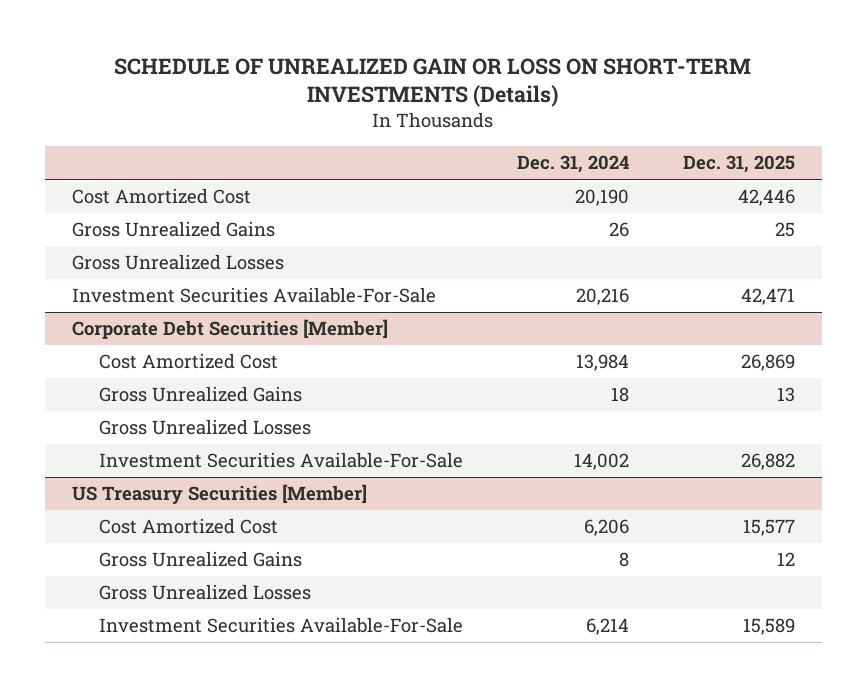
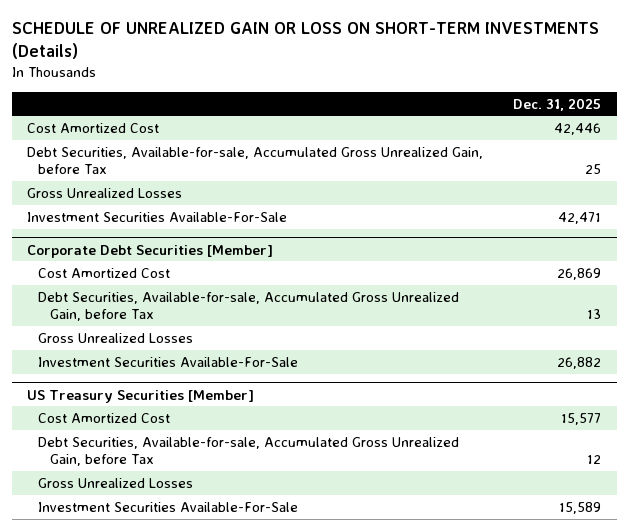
- | Dec. 31, 2024 | Dec. 31, 2025
+ | Dec. 31, 2025
- Gross Unrealized Gains | 26 | 25
+ Debt Securities, Available-for-sale, Accumulated Gross Unrealized Gain, before Tax | 25
@ Corporate Debt Securities [Member]
- Gross Unrealized Gains | 18 | 13
+ Debt Securities, Available-for-sale, Accumulated Gross Unrealized Gain, before Tax | 13
@ US Treasury Securities [Member]
- Gross Unrealized Gains | 8 | 12
+ Debt Securities, Available-for-sale, Accumulated Gross Unrealized Gain, before Tax | 12

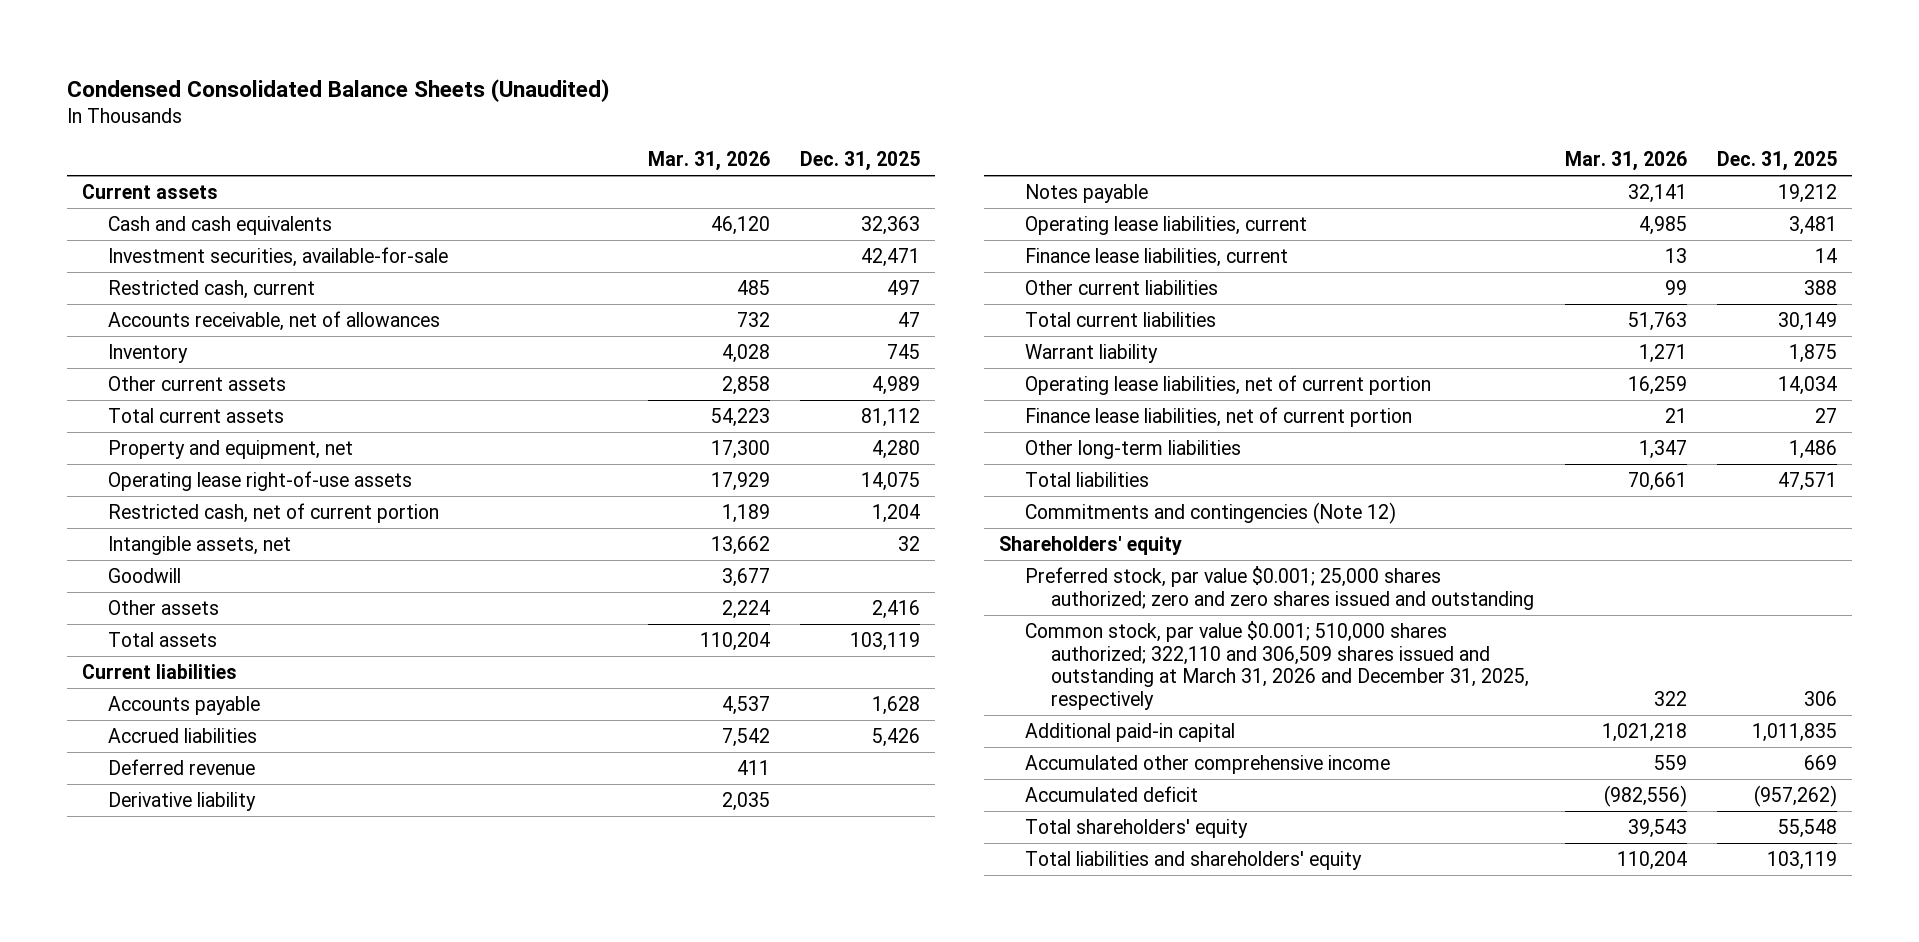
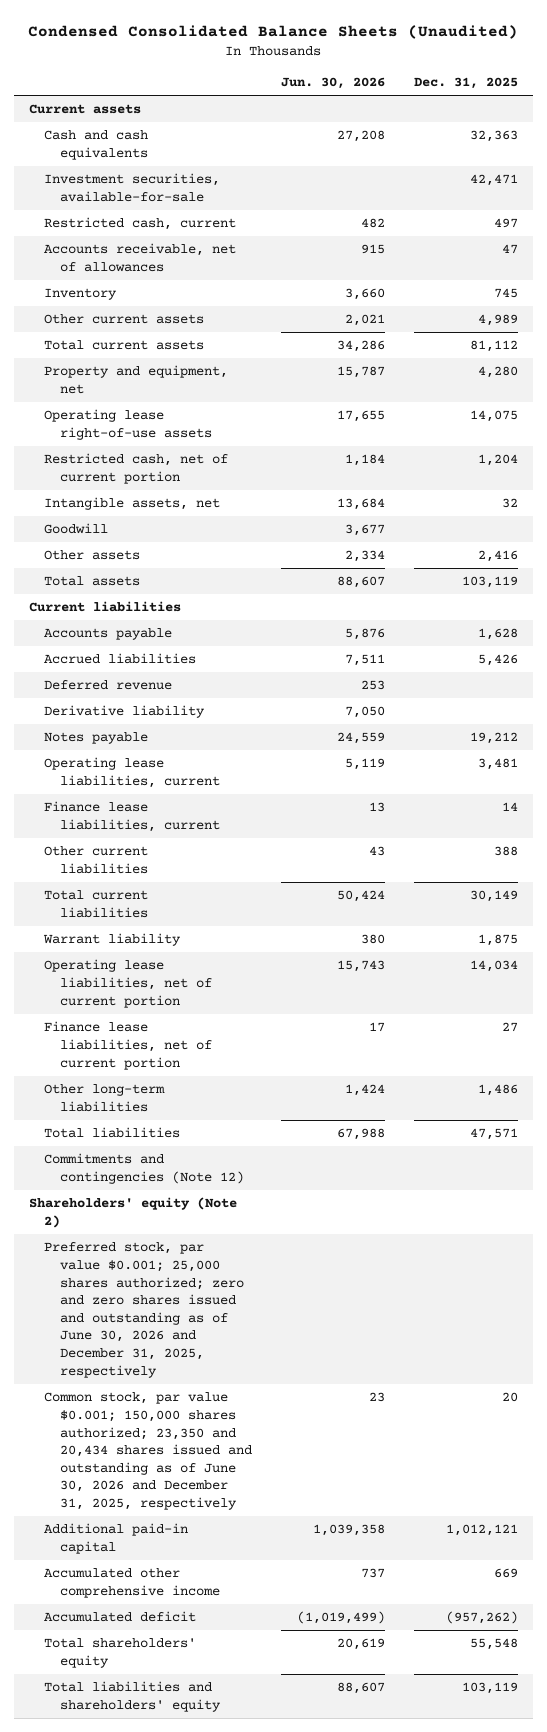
- | Mar. 31, 2026 | Dec. 31, 2025
+ | Jun. 30, 2026 | Dec. 31, 2025
- Shareholders' equity
- Preferred stock, par value $0.001; 25,000 shares authorized; zero and zero shares issued and outstanding
- Common stock, par value $0.001; 510,000 shares authorized; 322,110 and 306,509 shares issued and outstanding at March 31, 2026 and December 31, 2025, respectively | 322 | 306
- Additional paid-in capital | 1,021,218 | 1,011,835
+ Shareholders' equity (Note 2)
+ Preferred stock, par value $0.001; 25,000 shares authorized; zero and zero shares issued and outstanding as of June 30, 2026 and December 31, 2025, respectively
+ Common stock, par value $0.001; 150,000 shares authorized; 23,350 and 20,434 shares issued and outstanding as of June 30, 2026 and December 31, 2025, respectively | 23 | 20
+ Additional paid-in capital | 1,039,358 | 1,012,121

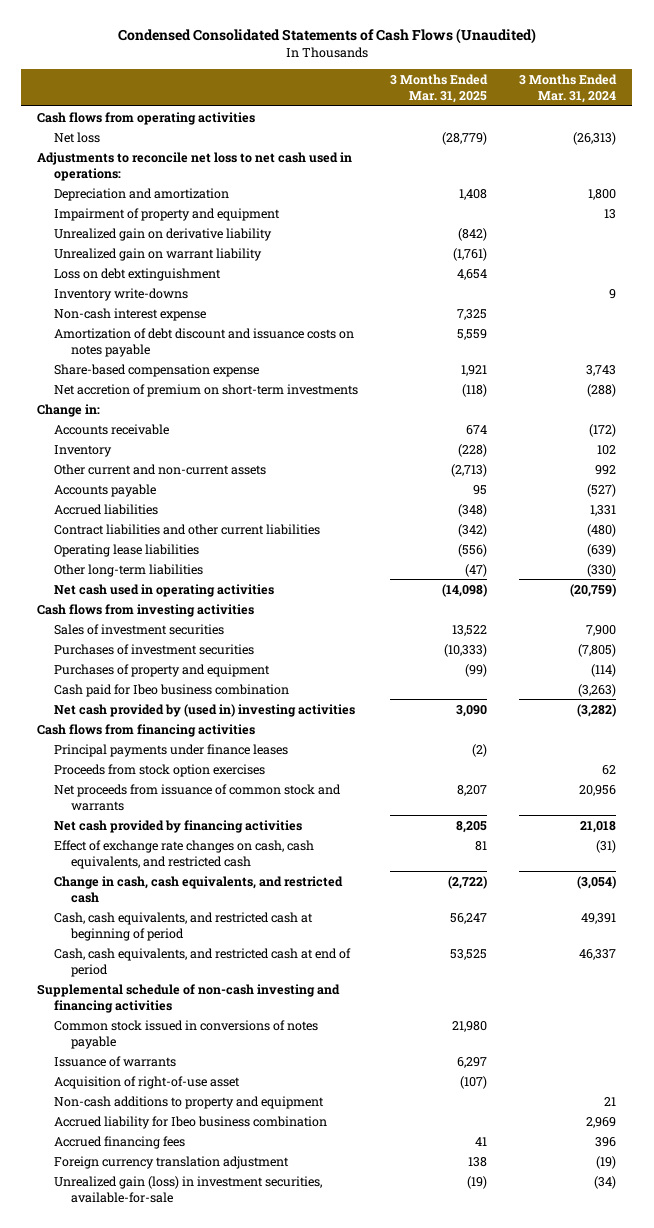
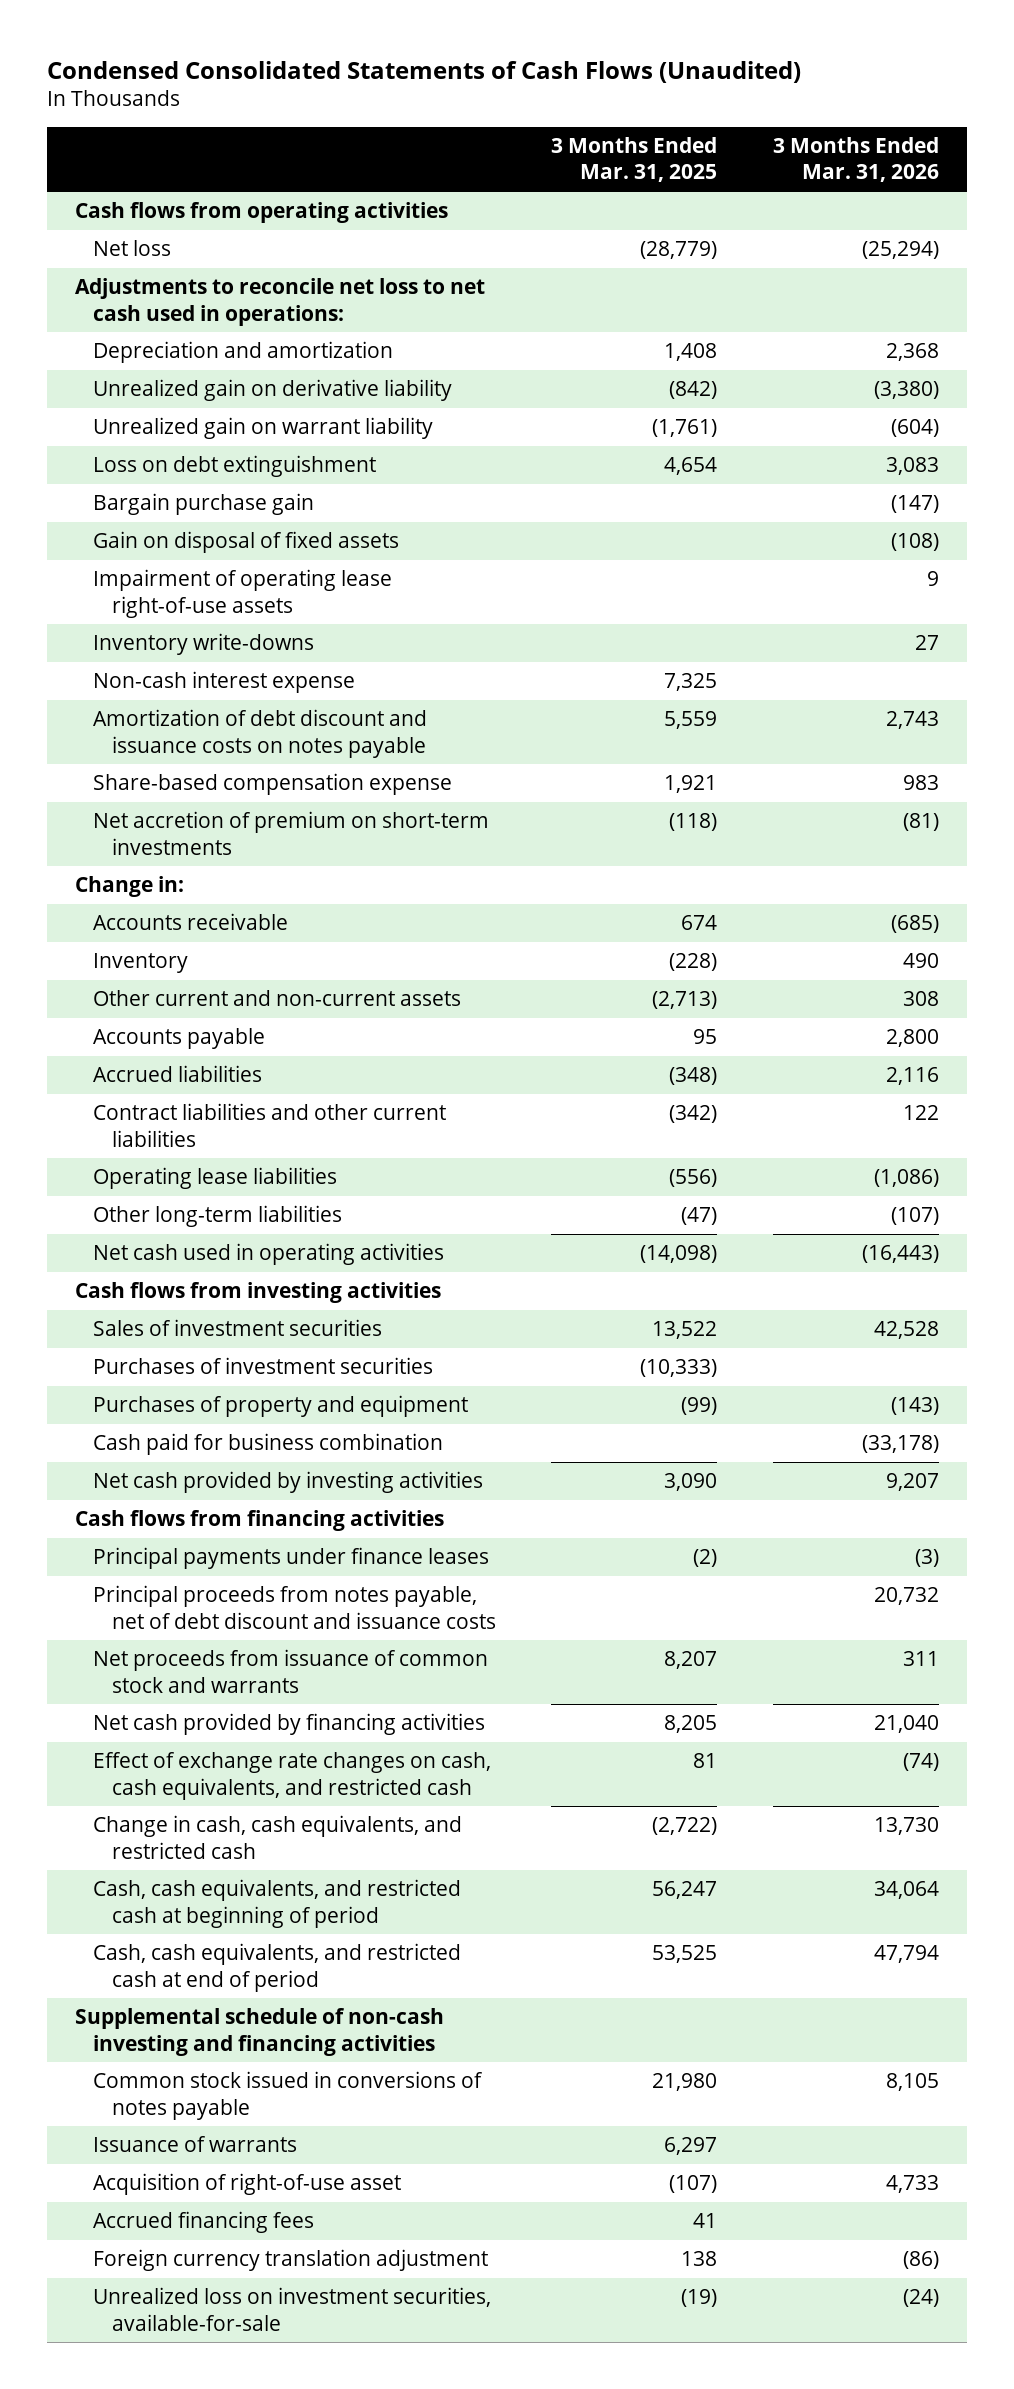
- | 3 Months Ended Mar. 31, 2025 | 3 Months Ended Mar. 31, 2024
+ | 3 Months Ended Mar. 31, 2025 | 3 Months Ended Mar. 31, 2026
- Impairment of property and equipment | | 13
+ Bargain purchase gain | | (147)
+ Gain on disposal of fixed assets | | (108)
+ Impairment of operating lease right-of-use assets | | 9
- Cash paid for Ibeo business combination | | (3,263)
- Net cash provided by (used in) investing activities | 3,090 | (3,282)
+ Cash paid for business combination | | (33,178)
+ Net cash provided by investing activities | 3,090 | 9,207
- Proceeds from stock option exercises | | 62
+ Principal proceeds from notes payable, net of debt discount and issuance costs | | 20,732
- Non-cash additions to property and equipment | | 21
- Accrued liability for Ibeo business combination | | 2,969
- Unrealized gain (loss) in investment securities, available-for-sale | (19) | (34)
+ Unrealized loss on investment securities, available-for-sale | (19) | (24)

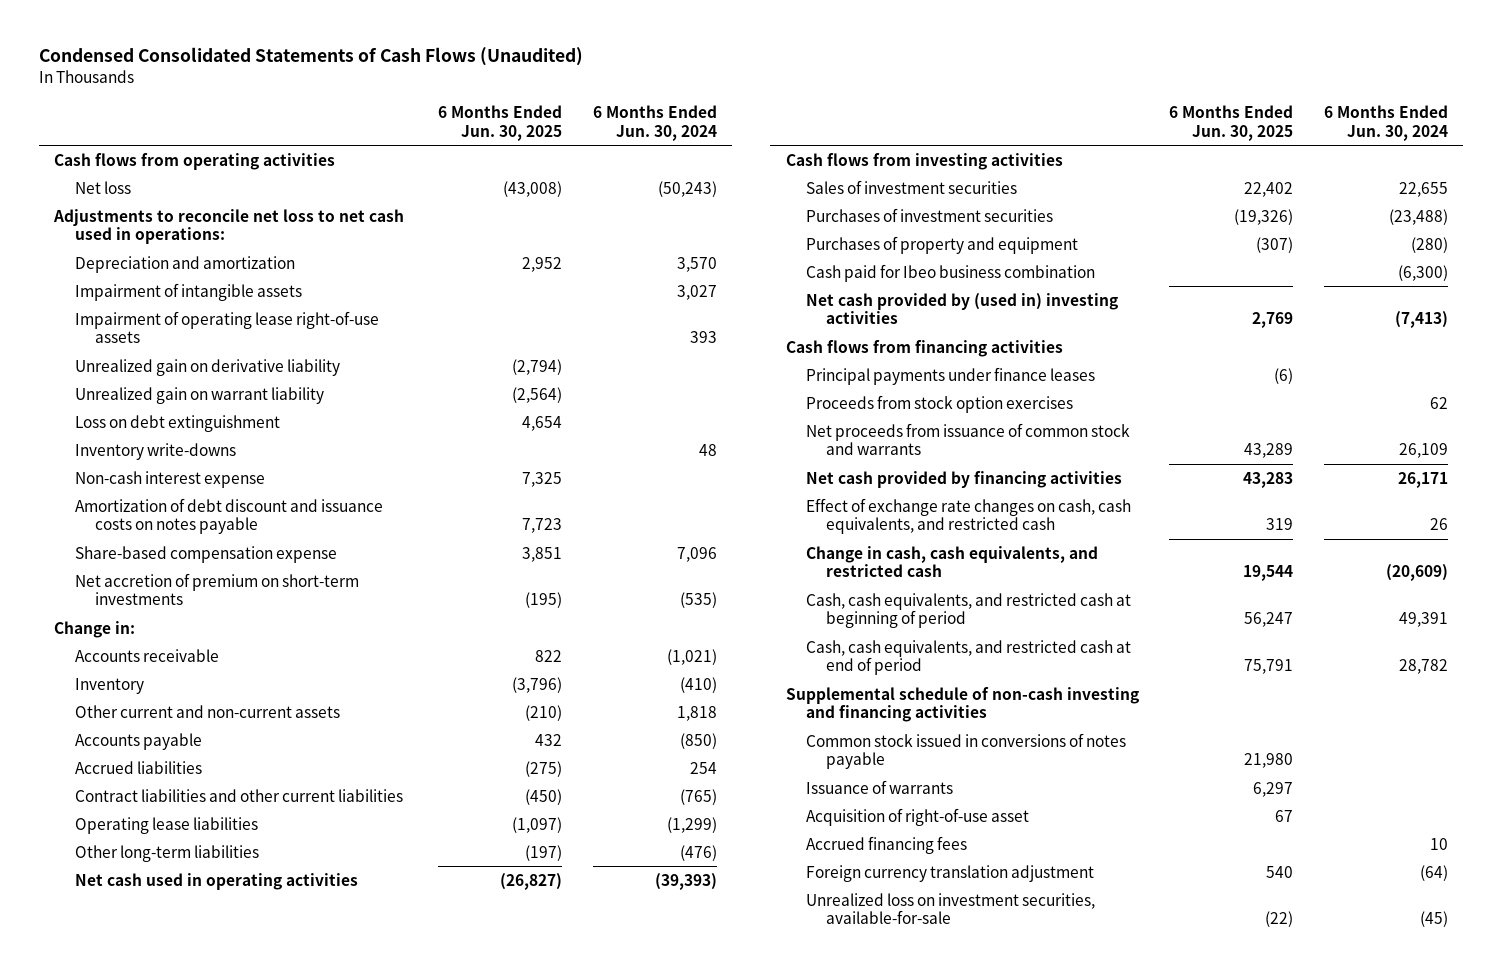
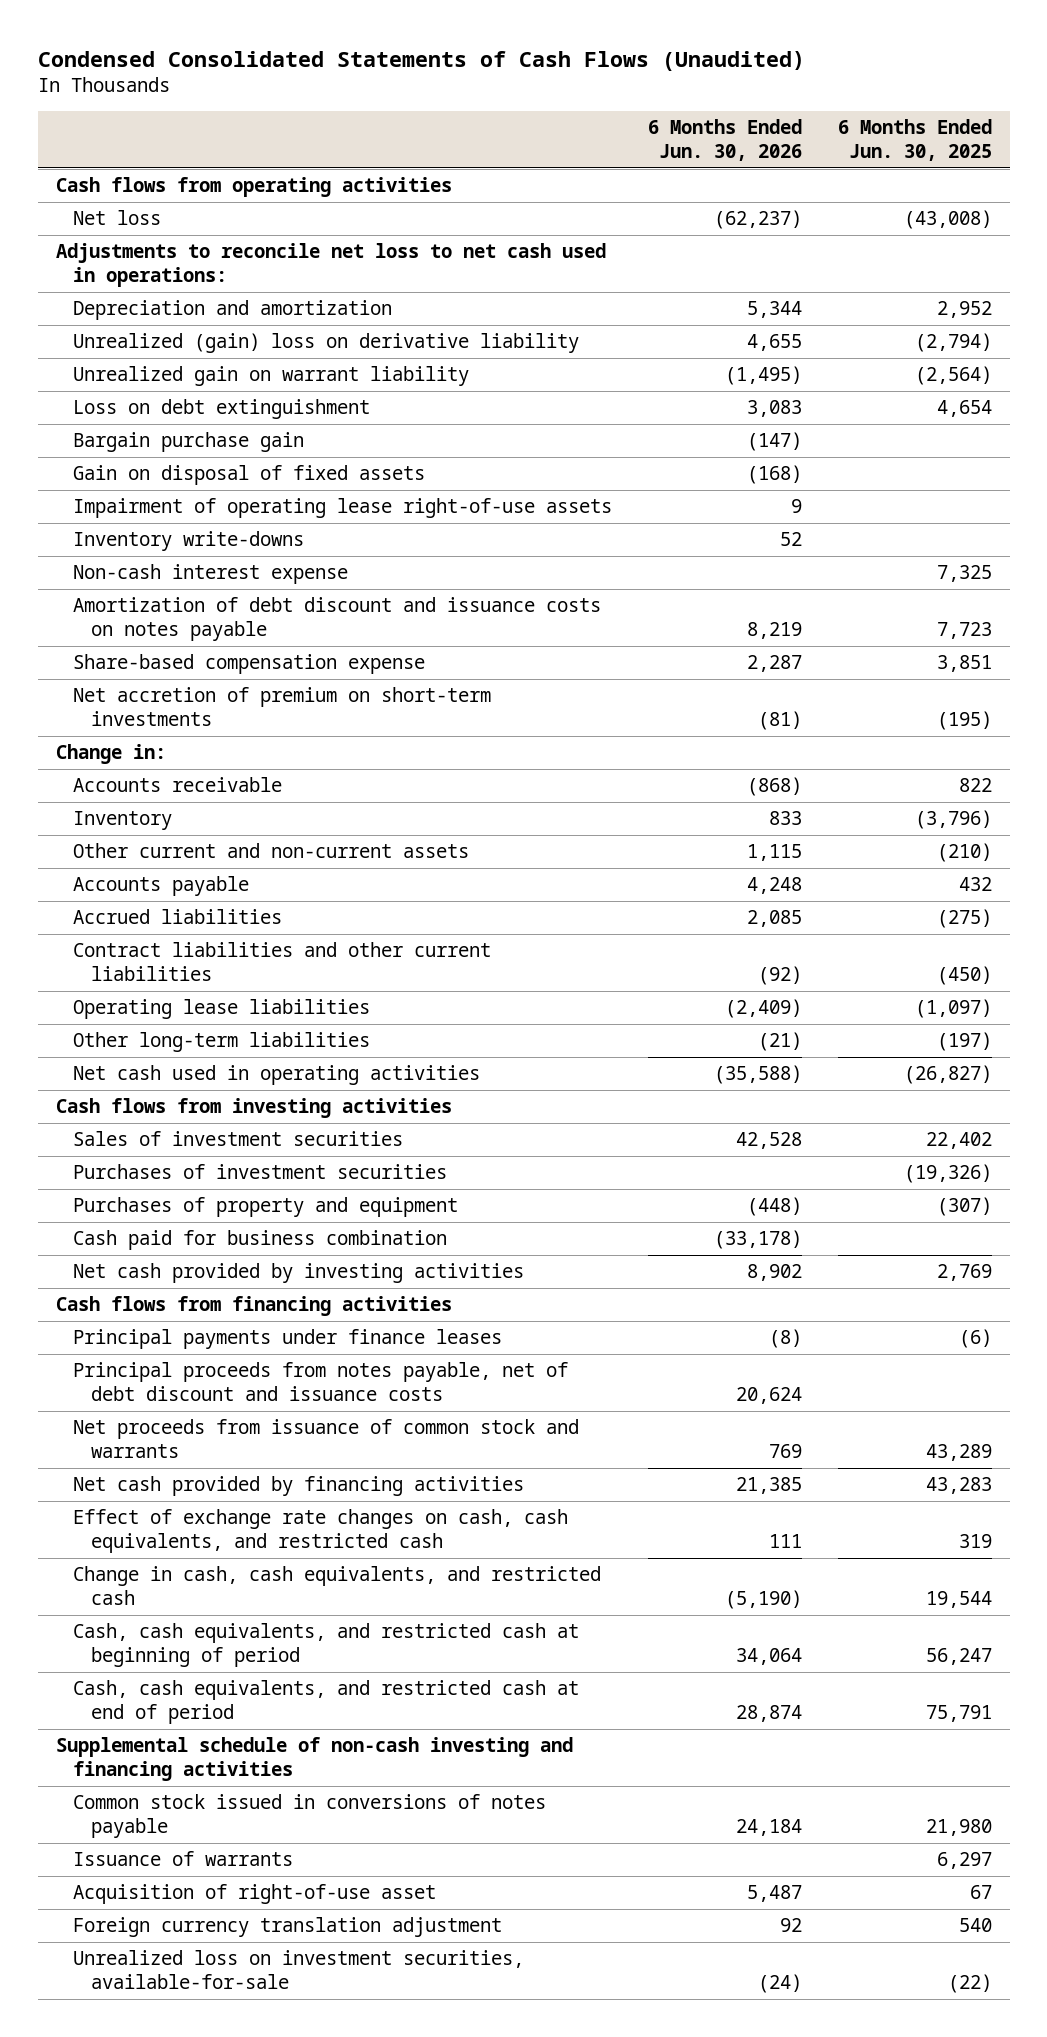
- | 6 Months Ended Jun. 30, 2025 | 6 Months Ended Jun. 30, 2024
+ | 6 Months Ended Jun. 30, 2026 | 6 Months Ended Jun. 30, 2025
- Impairment of intangible assets | | 3,027
- Unrealized gain on derivative liability | (2,794) |
+ Unrealized (gain) loss on derivative liability | 4,655 | (2,794)
+ Bargain purchase gain | (147) |
+ Gain on disposal of fixed assets | (168) |
moved down: Impairment of operating lease right-of-use assets | 9 |
- Cash paid for Ibeo business combination | | (6,300)
- Net cash provided by (used in) investing activities | 2,769 | (7,413)
+ Cash paid for business combination | (33,178) |
+ Net cash provided by investing activities | 8,902 | 2,769
- Proceeds from stock option exercises | | 62
+ Principal proceeds from notes payable, net of debt discount and issuance costs | 20,624 |
- Accrued financing fees | | 10

